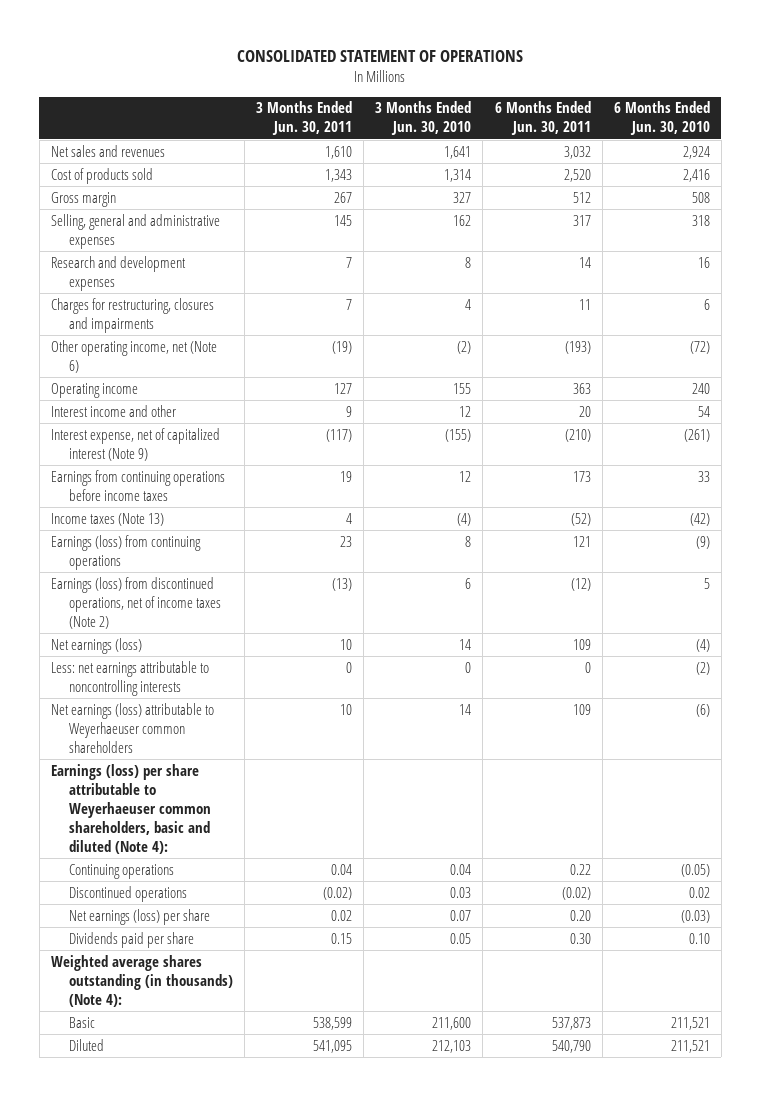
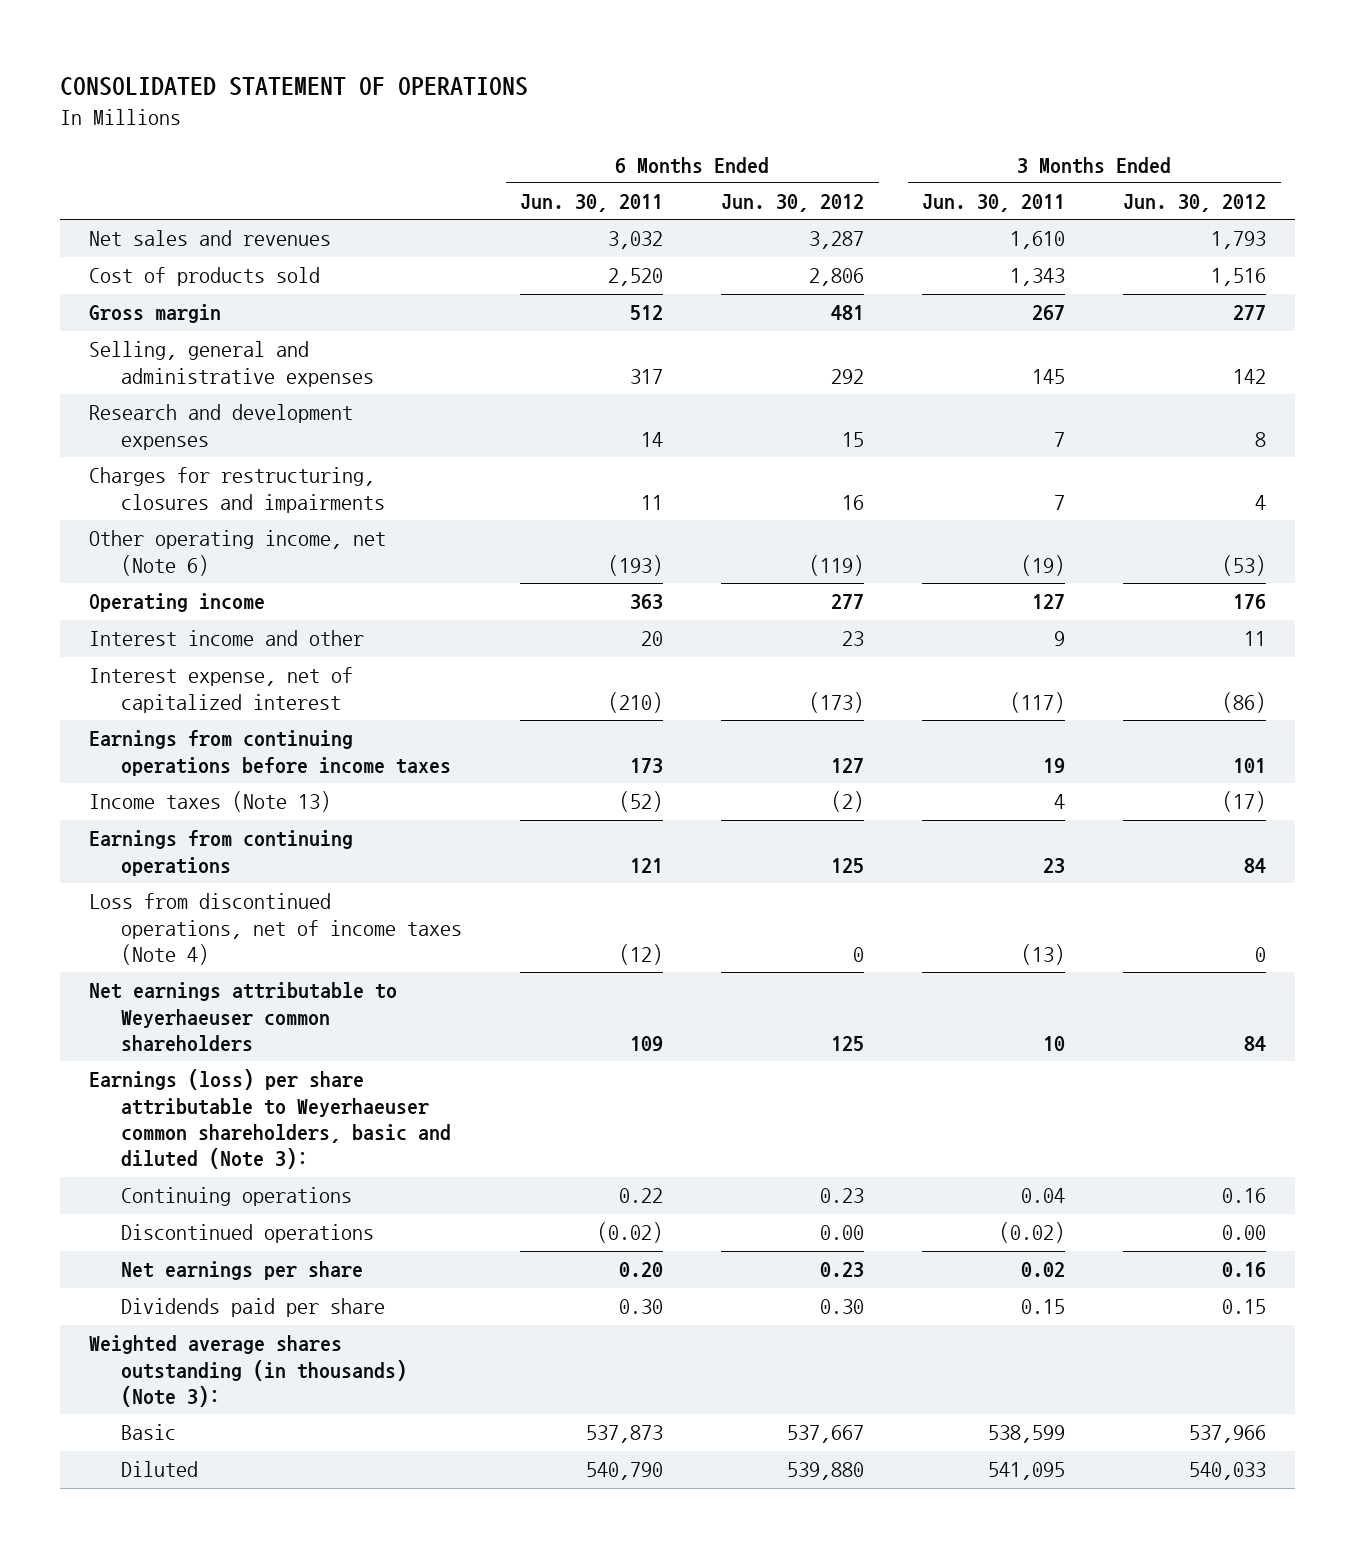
- | 3 Months Ended Jun. 30, 2011 | 3 Months Ended Jun. 30, 2010 | 6 Months Ended Jun. 30, 2011 | 6 Months Ended Jun. 30, 2010
+ | 6 Months Ended Jun. 30, 2011 | 6 Months Ended Jun. 30, 2012 | 3 Months Ended Jun. 30, 2011 | 3 Months Ended Jun. 30, 2012
- Interest expense, net of capitalized interest (Note 9) | (117) | (155) | (210) | (261)
+ Interest expense, net of capitalized interest | (210) | (173) | (117) | (86)
- Earnings (loss) from continuing operations | 23 | 8 | 121 | (9)
- Earnings (loss) from discontinued operations, net of income taxes (Note 2) | (13) | 6 | (12) | 5
- Net earnings (loss) | 10 | 14 | 109 | (4)
- Less: net earnings attributable to noncontrolling interests | 0 | 0 | 0 | (2)
- Net earnings (loss) attributable to Weyerhaeuser common shareholders | 10 | 14 | 109 | (6)
- Earnings (loss) per share attributable to Weyerhaeuser common shareholders, basic and diluted (Note 4):
+ Earnings from continuing operations | 121 | 125 | 23 | 84
+ Loss from discontinued operations, net of income taxes (Note 4) | (12) | 0 | (13) | 0
+ Net earnings attributable to Weyerhaeuser common shareholders | 109 | 125 | 10 | 84
+ Earnings (loss) per share attributable to Weyerhaeuser common shareholders, basic and diluted (Note 3):
- Net earnings (loss) per share | 0.02 | 0.07 | 0.20 | (0.03)
+ Net earnings per share | 0.20 | 0.23 | 0.02 | 0.16
- Weighted average shares outstanding (in thousands) (Note 4):
+ Weighted average shares outstanding (in thousands) (Note 3):

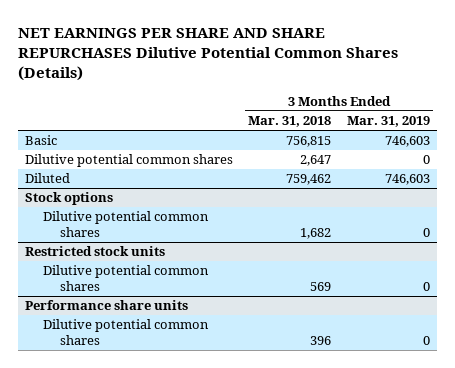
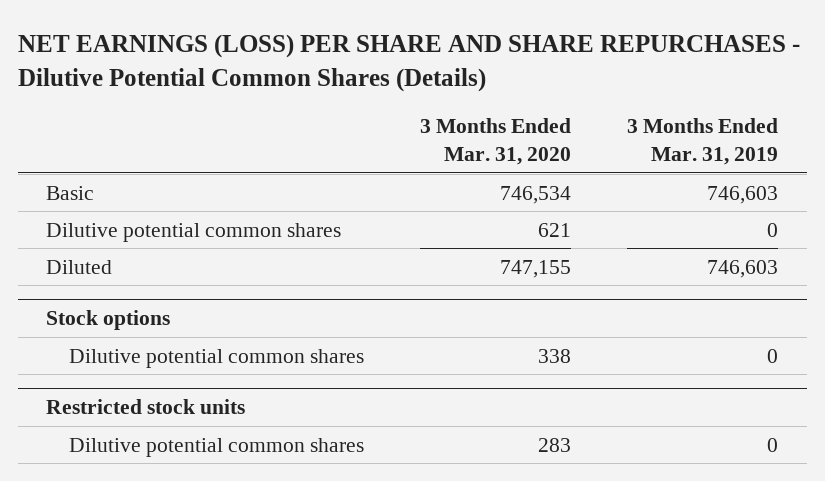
- NET EARNINGS PER SHARE AND SHARE REPURCHASES Dilutive Potential Common Shares (Details)
+ NET EARNINGS (LOSS) PER SHARE AND SHARE REPURCHASES - Dilutive Potential Common Shares (Details)
- | 3 Months Ended Mar. 31, 2018 | 3 Months Ended Mar. 31, 2019
+ | 3 Months Ended Mar. 31, 2020 | 3 Months Ended Mar. 31, 2019
- Performance share units
- Dilutive potential common shares | 396 | 0

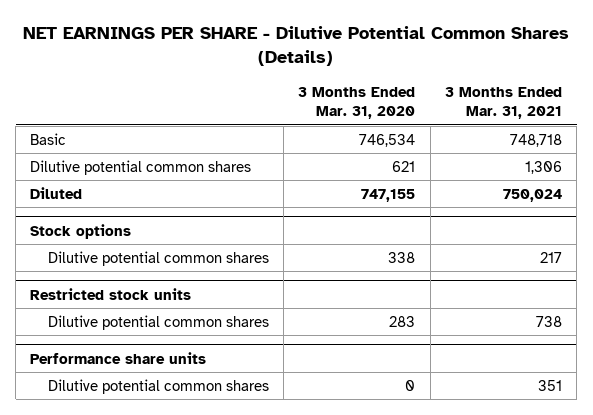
- NET EARNINGS (LOSS) PER SHARE AND SHARE REPURCHASES - Dilutive Potential Common Shares (Details)
+ NET EARNINGS PER SHARE - Dilutive Potential Common Shares (Details)
- | 3 Months Ended Mar. 31, 2020 | 3 Months Ended Mar. 31, 2019
+ | 3 Months Ended Mar. 31, 2020 | 3 Months Ended Mar. 31, 2021
+ Performance share units
+ Dilutive potential common shares | 0 | 351

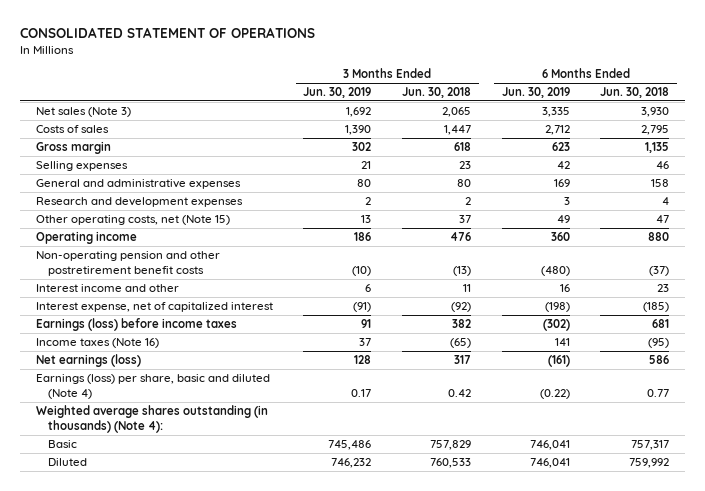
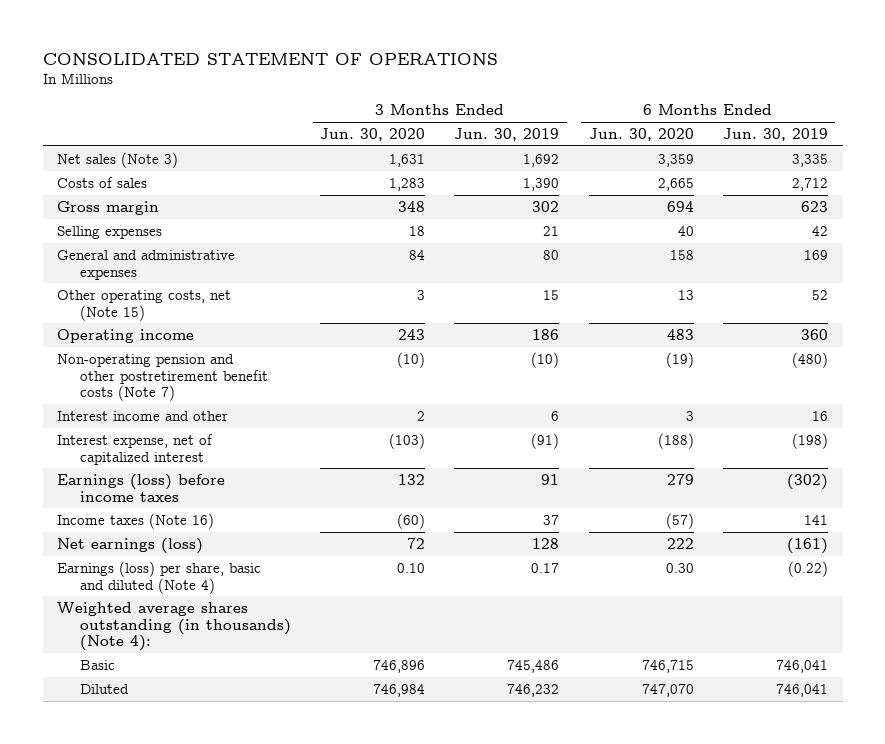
- | 3 Months Ended Jun. 30, 2019 | 3 Months Ended Jun. 30, 2018 | 6 Months Ended Jun. 30, 2019 | 6 Months Ended Jun. 30, 2018
+ | 3 Months Ended Jun. 30, 2020 | 3 Months Ended Jun. 30, 2019 | 6 Months Ended Jun. 30, 2020 | 6 Months Ended Jun. 30, 2019
- Research and development expenses | 2 | 2 | 3 | 4
- Other operating costs, net (Note 15) | 13 | 37 | 49 | 47
+ Other operating costs, net (Note 15) | 3 | 15 | 13 | 52
- Non-operating pension and other postretirement benefit costs | (10) | (13) | (480) | (37)
+ Non-operating pension and other postretirement benefit costs (Note 7) | (10) | (10) | (19) | (480)

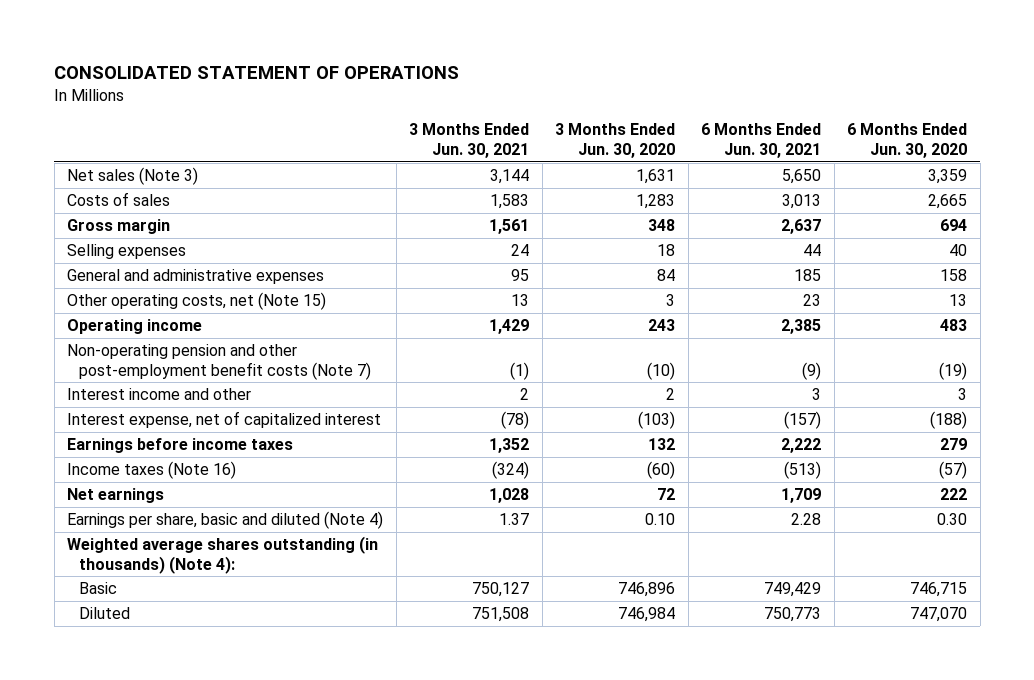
- | 3 Months Ended Jun. 30, 2020 | 3 Months Ended Jun. 30, 2019 | 6 Months Ended Jun. 30, 2020 | 6 Months Ended Jun. 30, 2019
+ | 3 Months Ended Jun. 30, 2021 | 3 Months Ended Jun. 30, 2020 | 6 Months Ended Jun. 30, 2021 | 6 Months Ended Jun. 30, 2020
- Non-operating pension and other postretirement benefit costs (Note 7) | (10) | (10) | (19) | (480)
+ Non-operating pension and other post-employment benefit costs (Note 7) | (1) | (10) | (9) | (19)
- Earnings (loss) before income taxes | 132 | 91 | 279 | (302)
+ Earnings before income taxes | 1,352 | 132 | 2,222 | 279
- Net earnings (loss) | 72 | 128 | 222 | (161)
- Earnings (loss) per share, basic and diluted (Note 4) | 0.10 | 0.17 | 0.30 | (0.22)
+ Net earnings | 1,028 | 72 | 1,709 | 222
+ Earnings per share, basic and diluted (Note 4) | 1.37 | 0.10 | 2.28 | 0.30

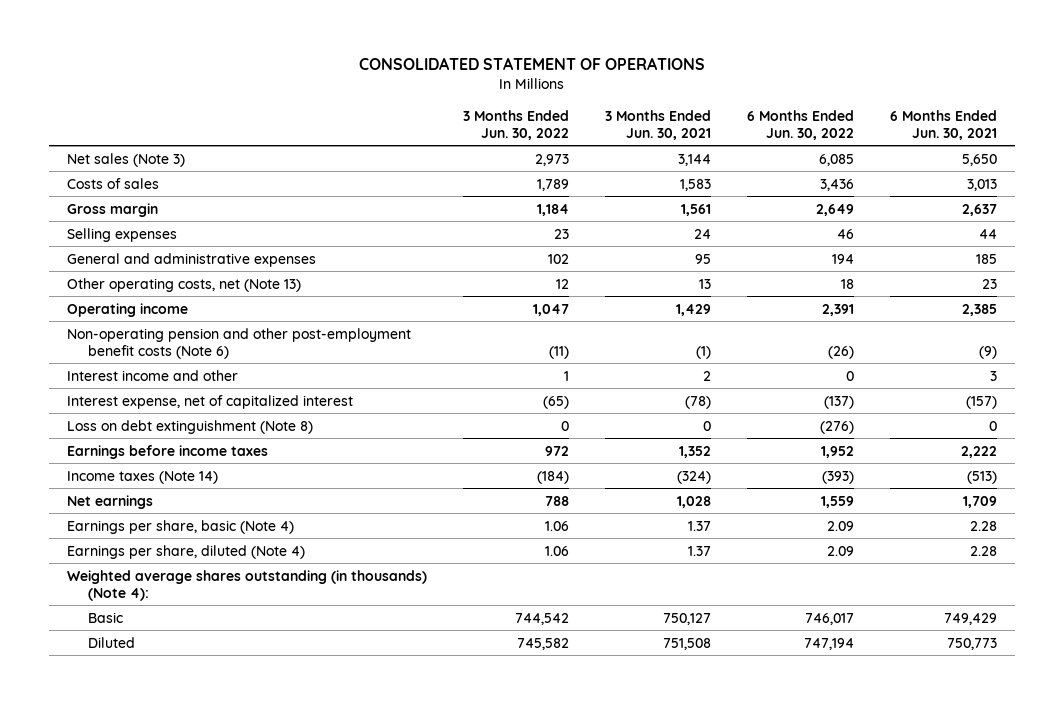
- | 3 Months Ended Jun. 30, 2021 | 3 Months Ended Jun. 30, 2020 | 6 Months Ended Jun. 30, 2021 | 6 Months Ended Jun. 30, 2020
+ | 3 Months Ended Jun. 30, 2022 | 3 Months Ended Jun. 30, 2021 | 6 Months Ended Jun. 30, 2022 | 6 Months Ended Jun. 30, 2021
- Other operating costs, net (Note 15) | 13 | 3 | 23 | 13
+ Other operating costs, net (Note 13) | 12 | 13 | 18 | 23
- Non-operating pension and other post-employment benefit costs (Note 7) | (1) | (10) | (9) | (19)
+ Non-operating pension and other post-employment benefit costs (Note 6) | (11) | (1) | (26) | (9)
+ Loss on debt extinguishment (Note 8) | 0 | 0 | (276) | 0
- Income taxes (Note 16) | (324) | (60) | (513) | (57)
+ Income taxes (Note 14) | (184) | (324) | (393) | (513)
- Earnings per share, basic and diluted (Note 4) | 1.37 | 0.10 | 2.28 | 0.30
+ Earnings per share, basic (Note 4) | 1.06 | 1.37 | 2.09 | 2.28
+ Earnings per share, diluted (Note 4) | 1.06 | 1.37 | 2.09 | 2.28

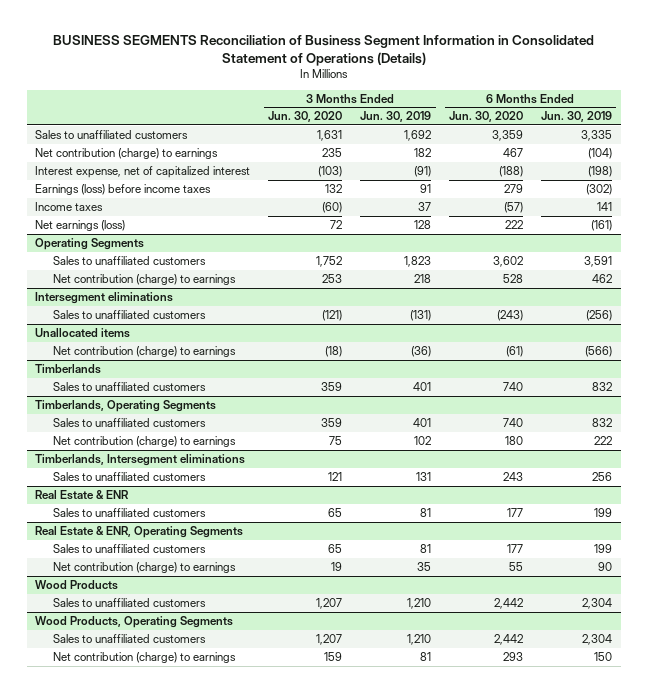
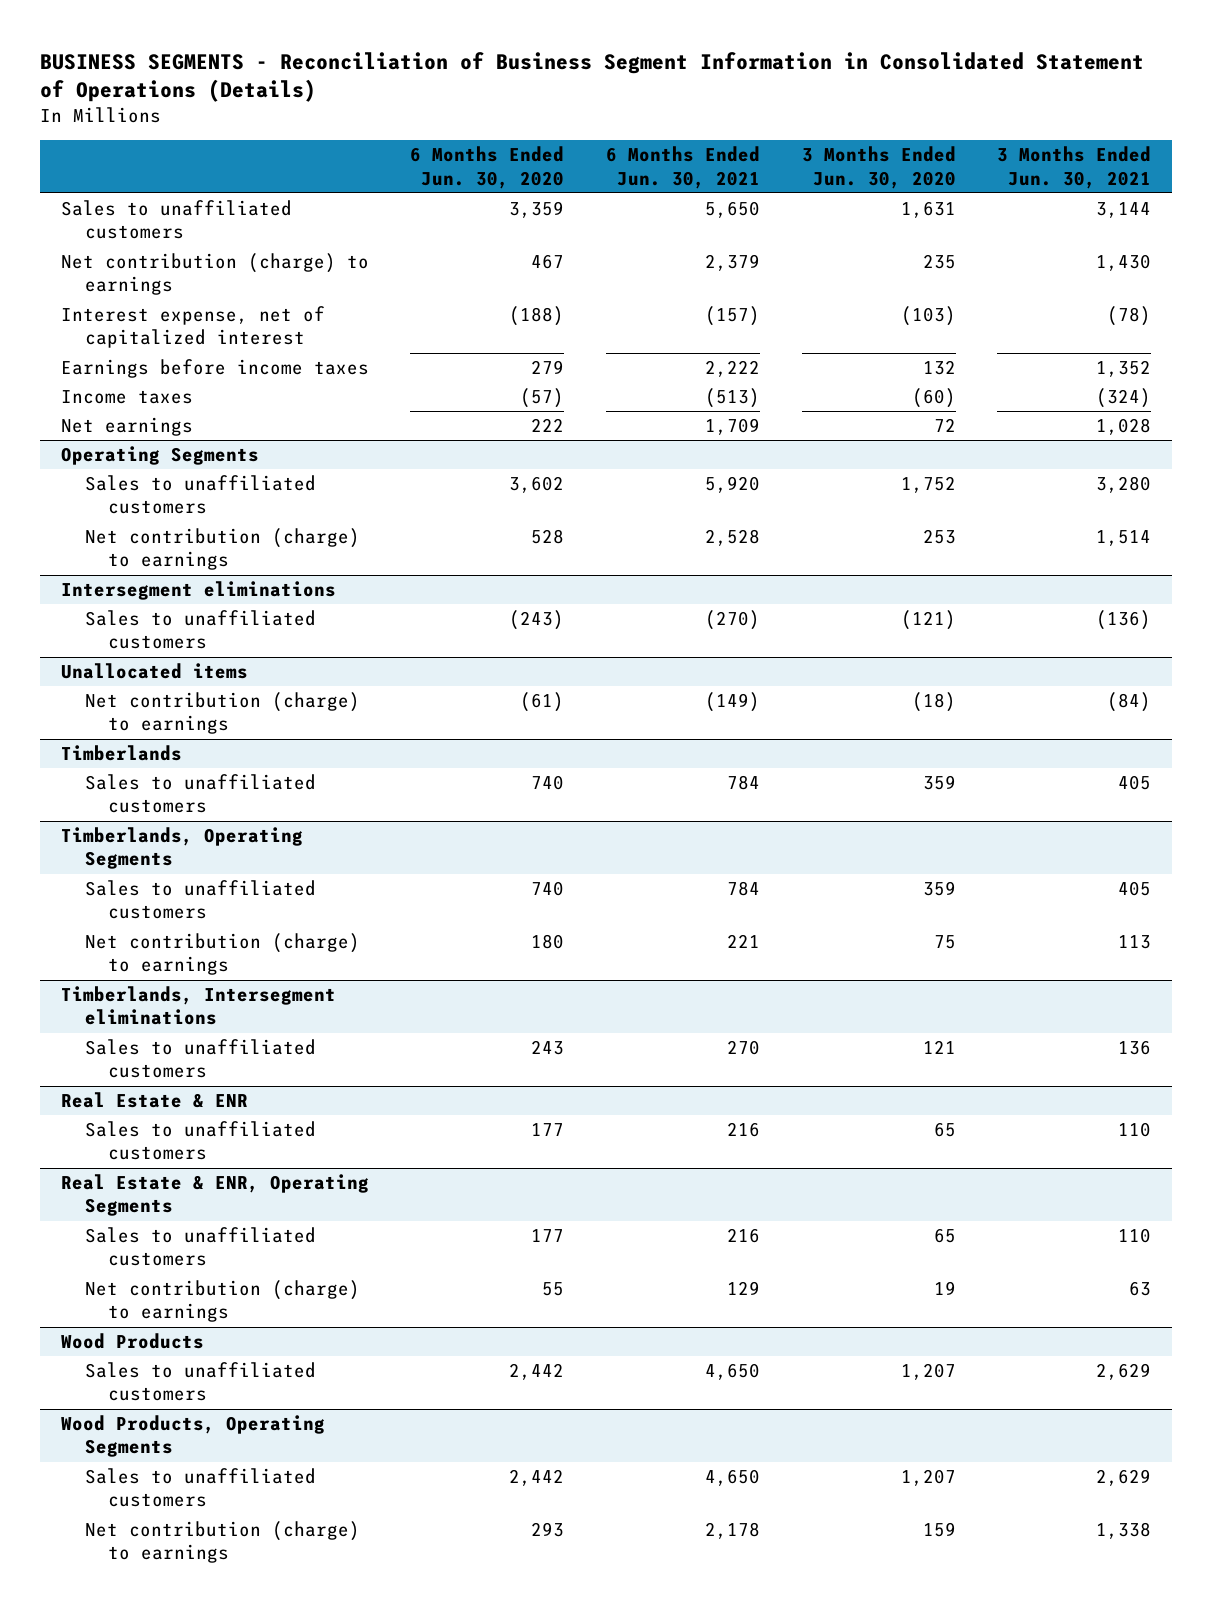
- BUSINESS SEGMENTS Reconciliation of Business Segment Information in Consolidated Statement of Operations (Details)
+ BUSINESS SEGMENTS - Reconciliation of Business Segment Information in Consolidated Statement of Operations (Details)
- | 3 Months Ended Jun. 30, 2020 | 3 Months Ended Jun. 30, 2019 | 6 Months Ended Jun. 30, 2020 | 6 Months Ended Jun. 30, 2019
+ | 6 Months Ended Jun. 30, 2020 | 6 Months Ended Jun. 30, 2021 | 3 Months Ended Jun. 30, 2020 | 3 Months Ended Jun. 30, 2021
- Earnings (loss) before income taxes | 132 | 91 | 279 | (302)
+ Earnings before income taxes | 279 | 2,222 | 132 | 1,352
- Net earnings (loss) | 72 | 128 | 222 | (161)
+ Net earnings | 222 | 1,709 | 72 | 1,028

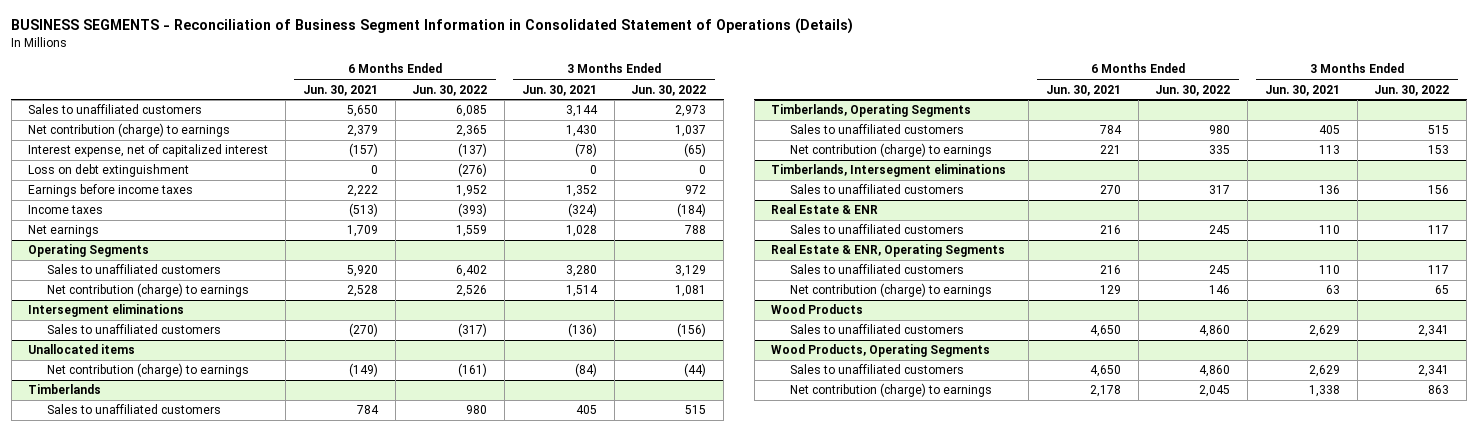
- | 6 Months Ended Jun. 30, 2020 | 6 Months Ended Jun. 30, 2021 | 3 Months Ended Jun. 30, 2020 | 3 Months Ended Jun. 30, 2021
+ | 6 Months Ended Jun. 30, 2021 | 6 Months Ended Jun. 30, 2022 | 3 Months Ended Jun. 30, 2021 | 3 Months Ended Jun. 30, 2022
+ Loss on debt extinguishment | 0 | (276) | 0 | 0

